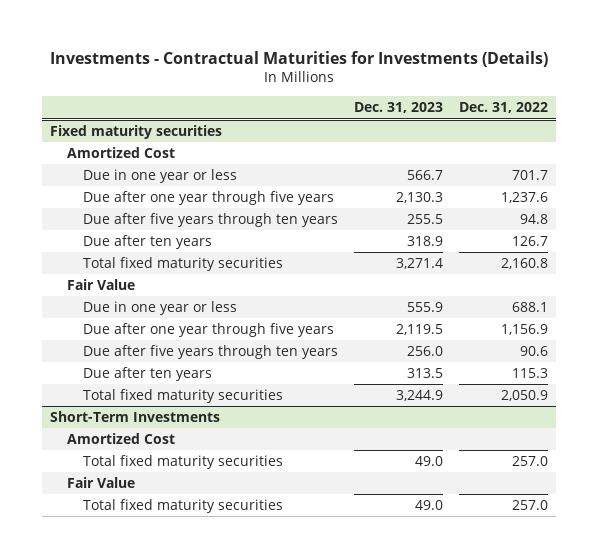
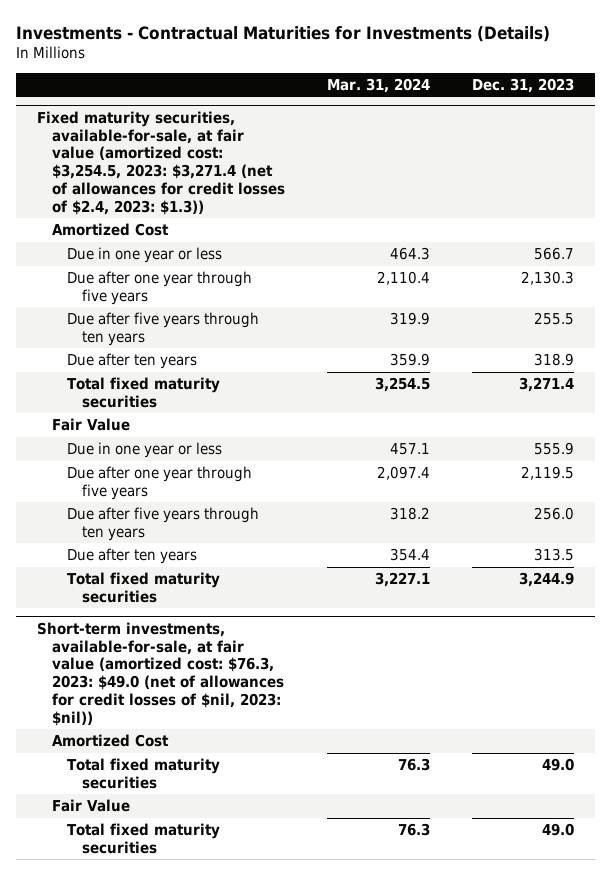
- | Dec. 31, 2023 | Dec. 31, 2022
+ | Mar. 31, 2024 | Dec. 31, 2023
- Fixed maturity securities
+ Fixed maturity securities, available-for-sale, at fair value (amortized cost: $3,254.5, 2023: $3,271.4 (net of allowances for credit losses of $2.4, 2023: $1.3))
- Short-Term Investments
+ Short-term investments, available-for-sale, at fair value (amortized cost: $76.3, 2023: $49.0 (net of allowances for credit losses of $nil, 2023: $nil))

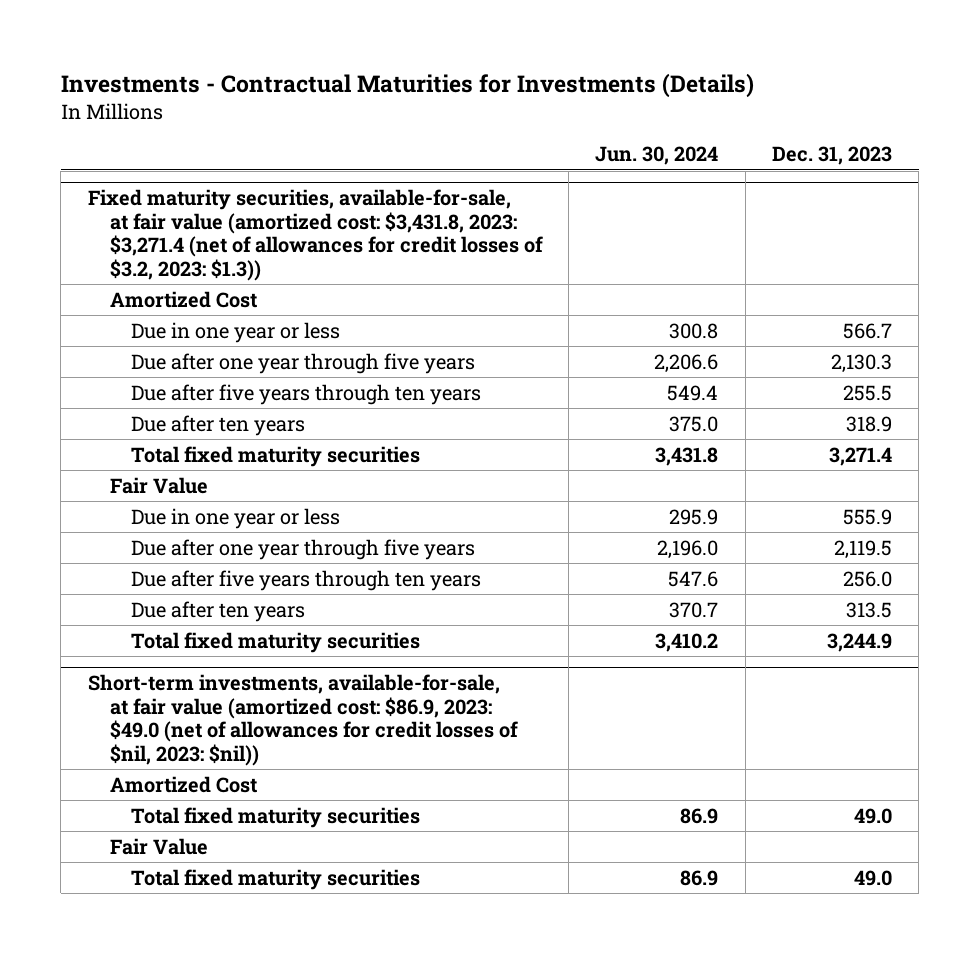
- | Mar. 31, 2024 | Dec. 31, 2023
+ | Jun. 30, 2024 | Dec. 31, 2023
- Fixed maturity securities, available-for-sale, at fair value (amortized cost: $3,254.5, 2023: $3,271.4 (net of allowances for credit losses of $2.4, 2023: $1.3))
+ Fixed maturity securities, available-for-sale, at fair value (amortized cost: $3,431.8, 2023: $3,271.4 (net of allowances for credit losses of $3.2, 2023: $1.3))
- Short-term investments, available-for-sale, at fair value (amortized cost: $76.3, 2023: $49.0 (net of allowances for credit losses of $nil, 2023: $nil))
+ Short-term investments, available-for-sale, at fair value (amortized cost: $86.9, 2023: $49.0 (net of allowances for credit losses of $nil, 2023: $nil))

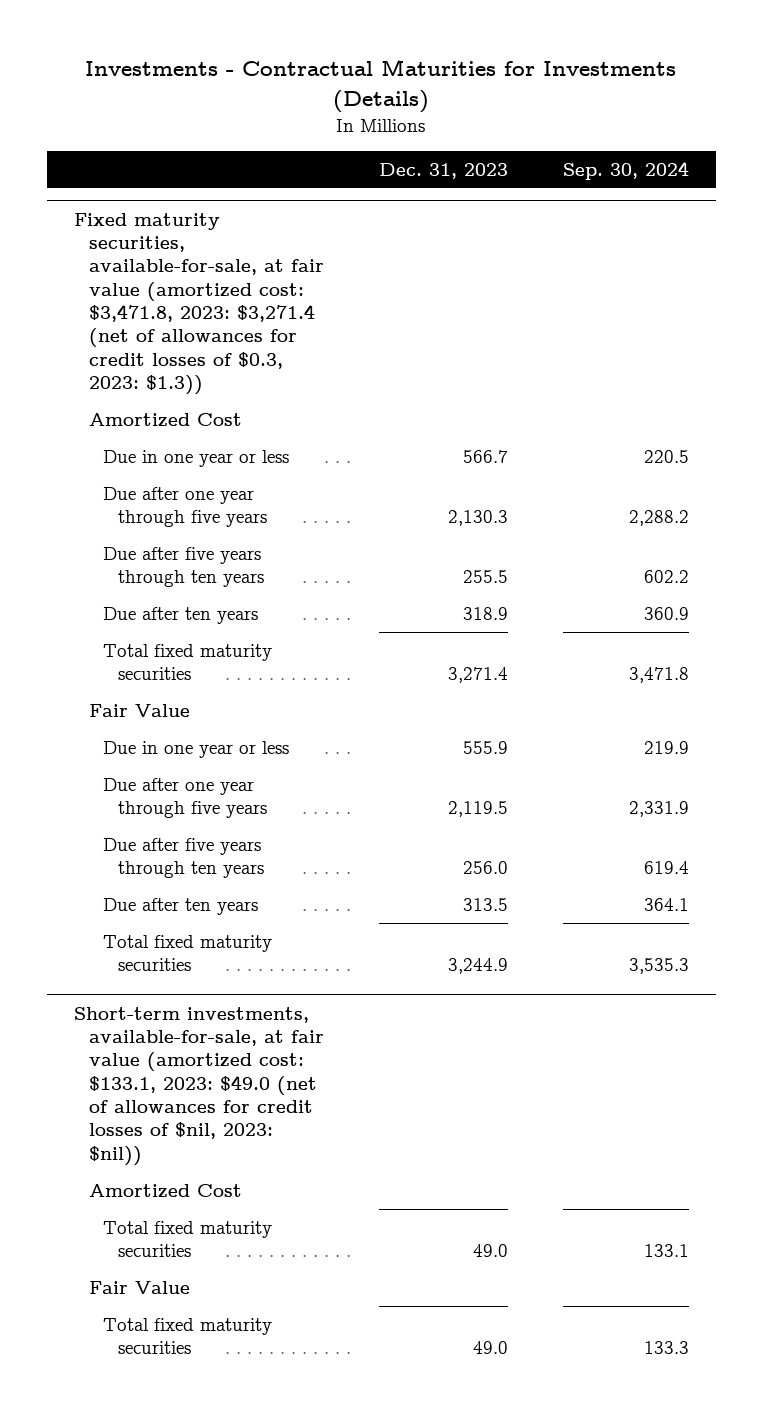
- | Jun. 30, 2024 | Dec. 31, 2023
+ | Dec. 31, 2023 | Sep. 30, 2024
- Fixed maturity securities, available-for-sale, at fair value (amortized cost: $3,431.8, 2023: $3,271.4 (net of allowances for credit losses of $3.2, 2023: $1.3))
+ Fixed maturity securities, available-for-sale, at fair value (amortized cost: $3,471.8, 2023: $3,271.4 (net of allowances for credit losses of $0.3, 2023: $1.3))
- Short-term investments, available-for-sale, at fair value (amortized cost: $86.9, 2023: $49.0 (net of allowances for credit losses of $nil, 2023: $nil))
+ Short-term investments, available-for-sale, at fair value (amortized cost: $133.1, 2023: $49.0 (net of allowances for credit losses of $nil, 2023: $nil))

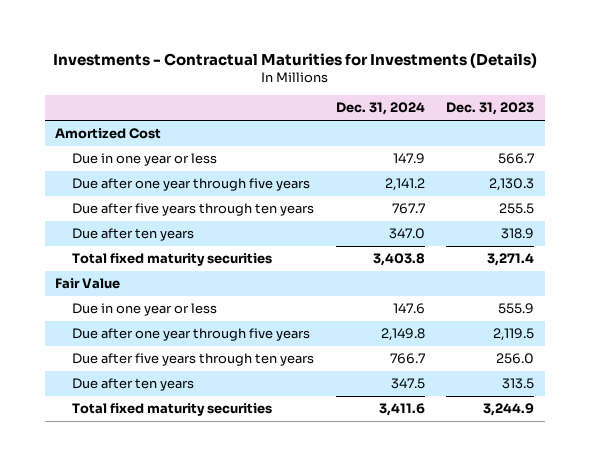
- | Dec. 31, 2023 | Sep. 30, 2024
+ | Dec. 31, 2024 | Dec. 31, 2023
- Fixed maturity securities, available-for-sale, at fair value (amortized cost: $3,471.8, 2023: $3,271.4 (net of allowances for credit losses of $0.3, 2023: $1.3))
- Short-term investments, available-for-sale, at fair value (amortized cost: $133.1, 2023: $49.0 (net of allowances for credit losses of $nil, 2023: $nil))
- Amortized Cost
- Total fixed maturity securities | 49.0 | 133.1
- Fair Value
- Total fixed maturity securities | 49.0 | 133.3

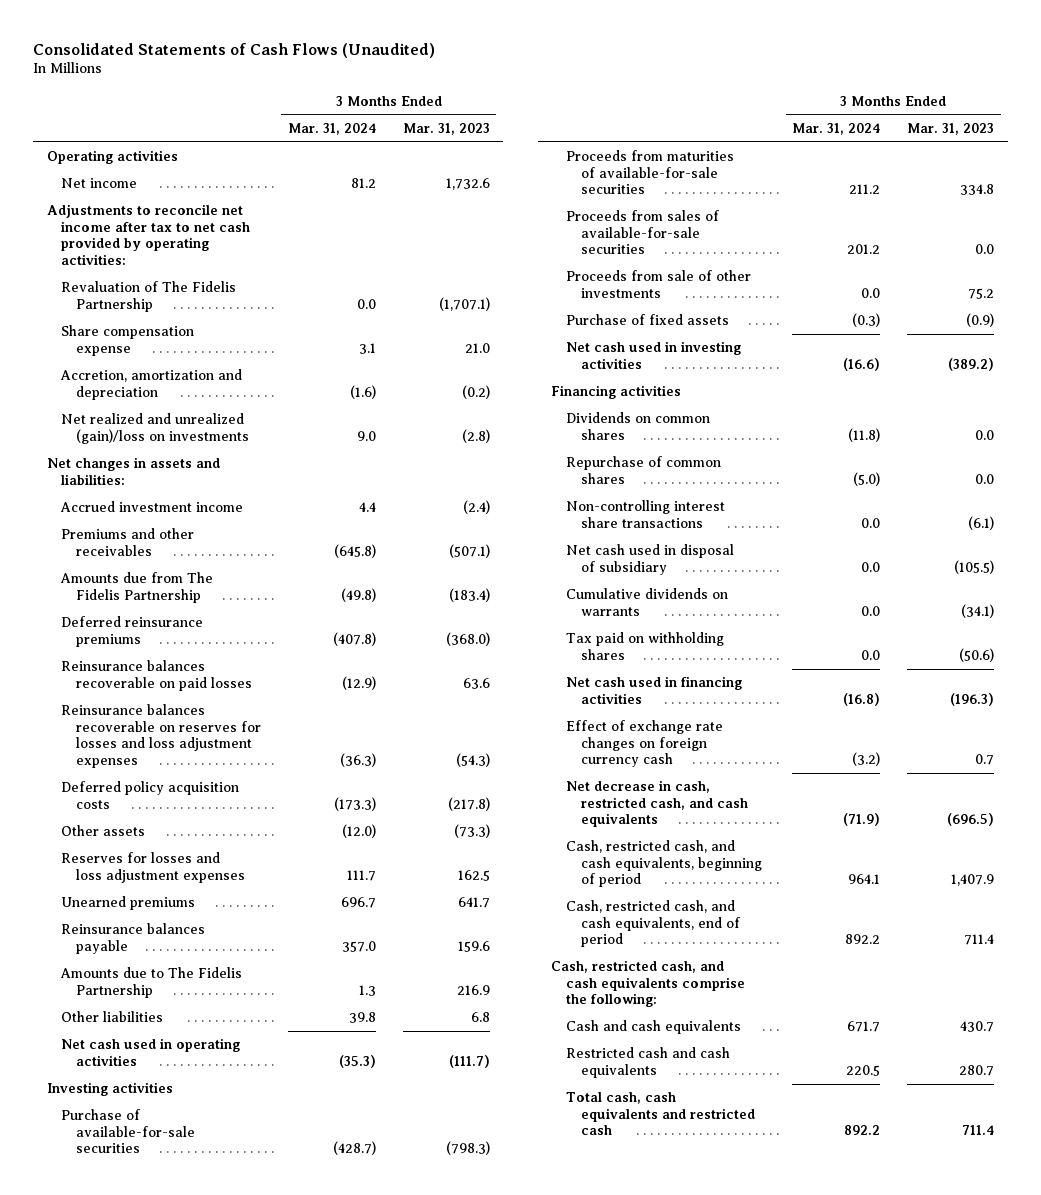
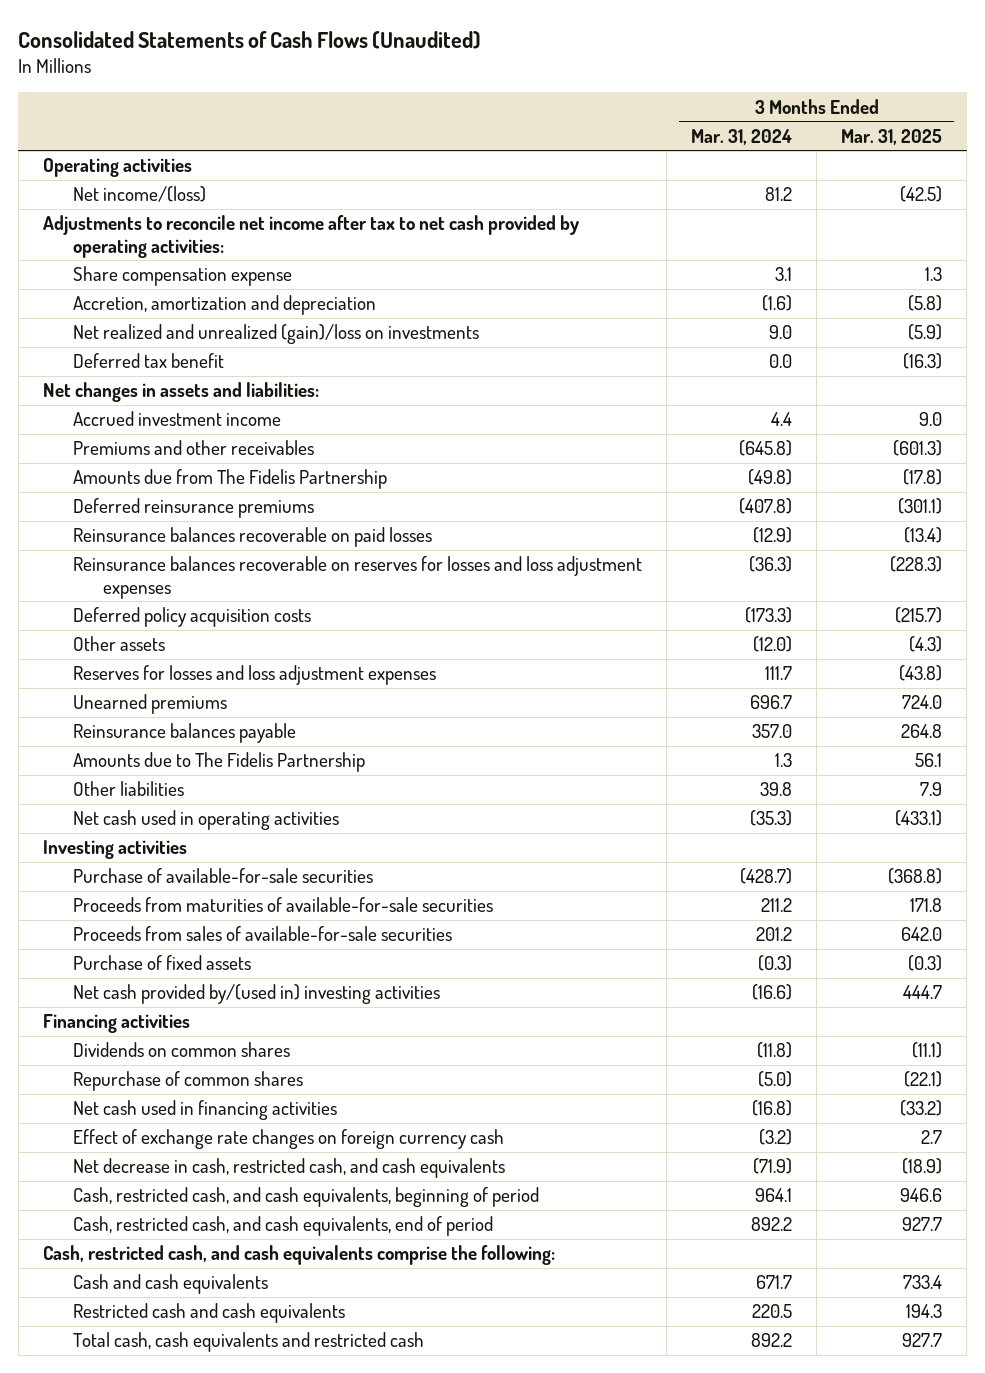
- | 3 Months Ended Mar. 31, 2024 | 3 Months Ended Mar. 31, 2023
+ | 3 Months Ended Mar. 31, 2024 | 3 Months Ended Mar. 31, 2025
- Net income | 81.2 | 1,732.6
+ Net income/(loss) | 81.2 | (42.5)
- Revaluation of The Fidelis Partnership | 0.0 | (1,707.1)
+ Deferred tax benefit | 0.0 | (16.3)
- Proceeds from sale of other investments | 0.0 | 75.2
- Net cash used in investing activities | (16.6) | (389.2)
+ Net cash provided by/(used in) investing activities | (16.6) | 444.7
- Non-controlling interest share transactions | 0.0 | (6.1)
- Net cash used in disposal of subsidiary | 0.0 | (105.5)
- Cumulative dividends on warrants | 0.0 | (34.1)
- Tax paid on withholding shares | 0.0 | (50.6)

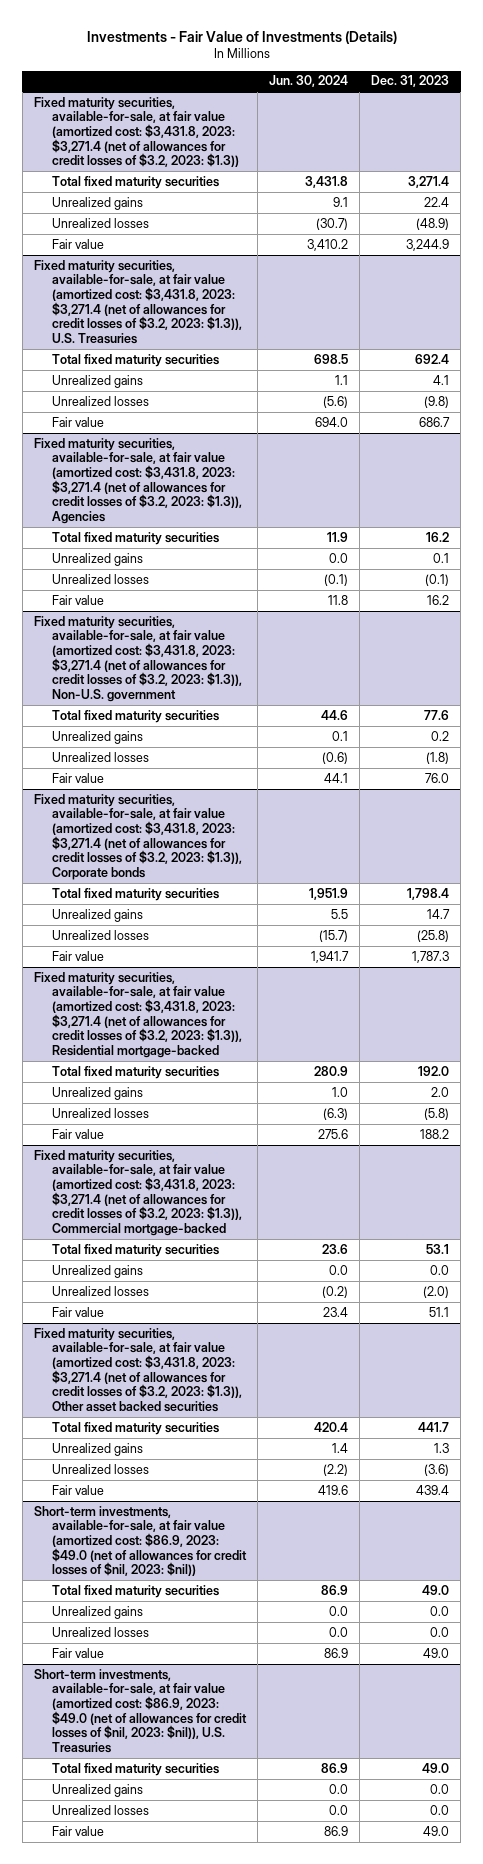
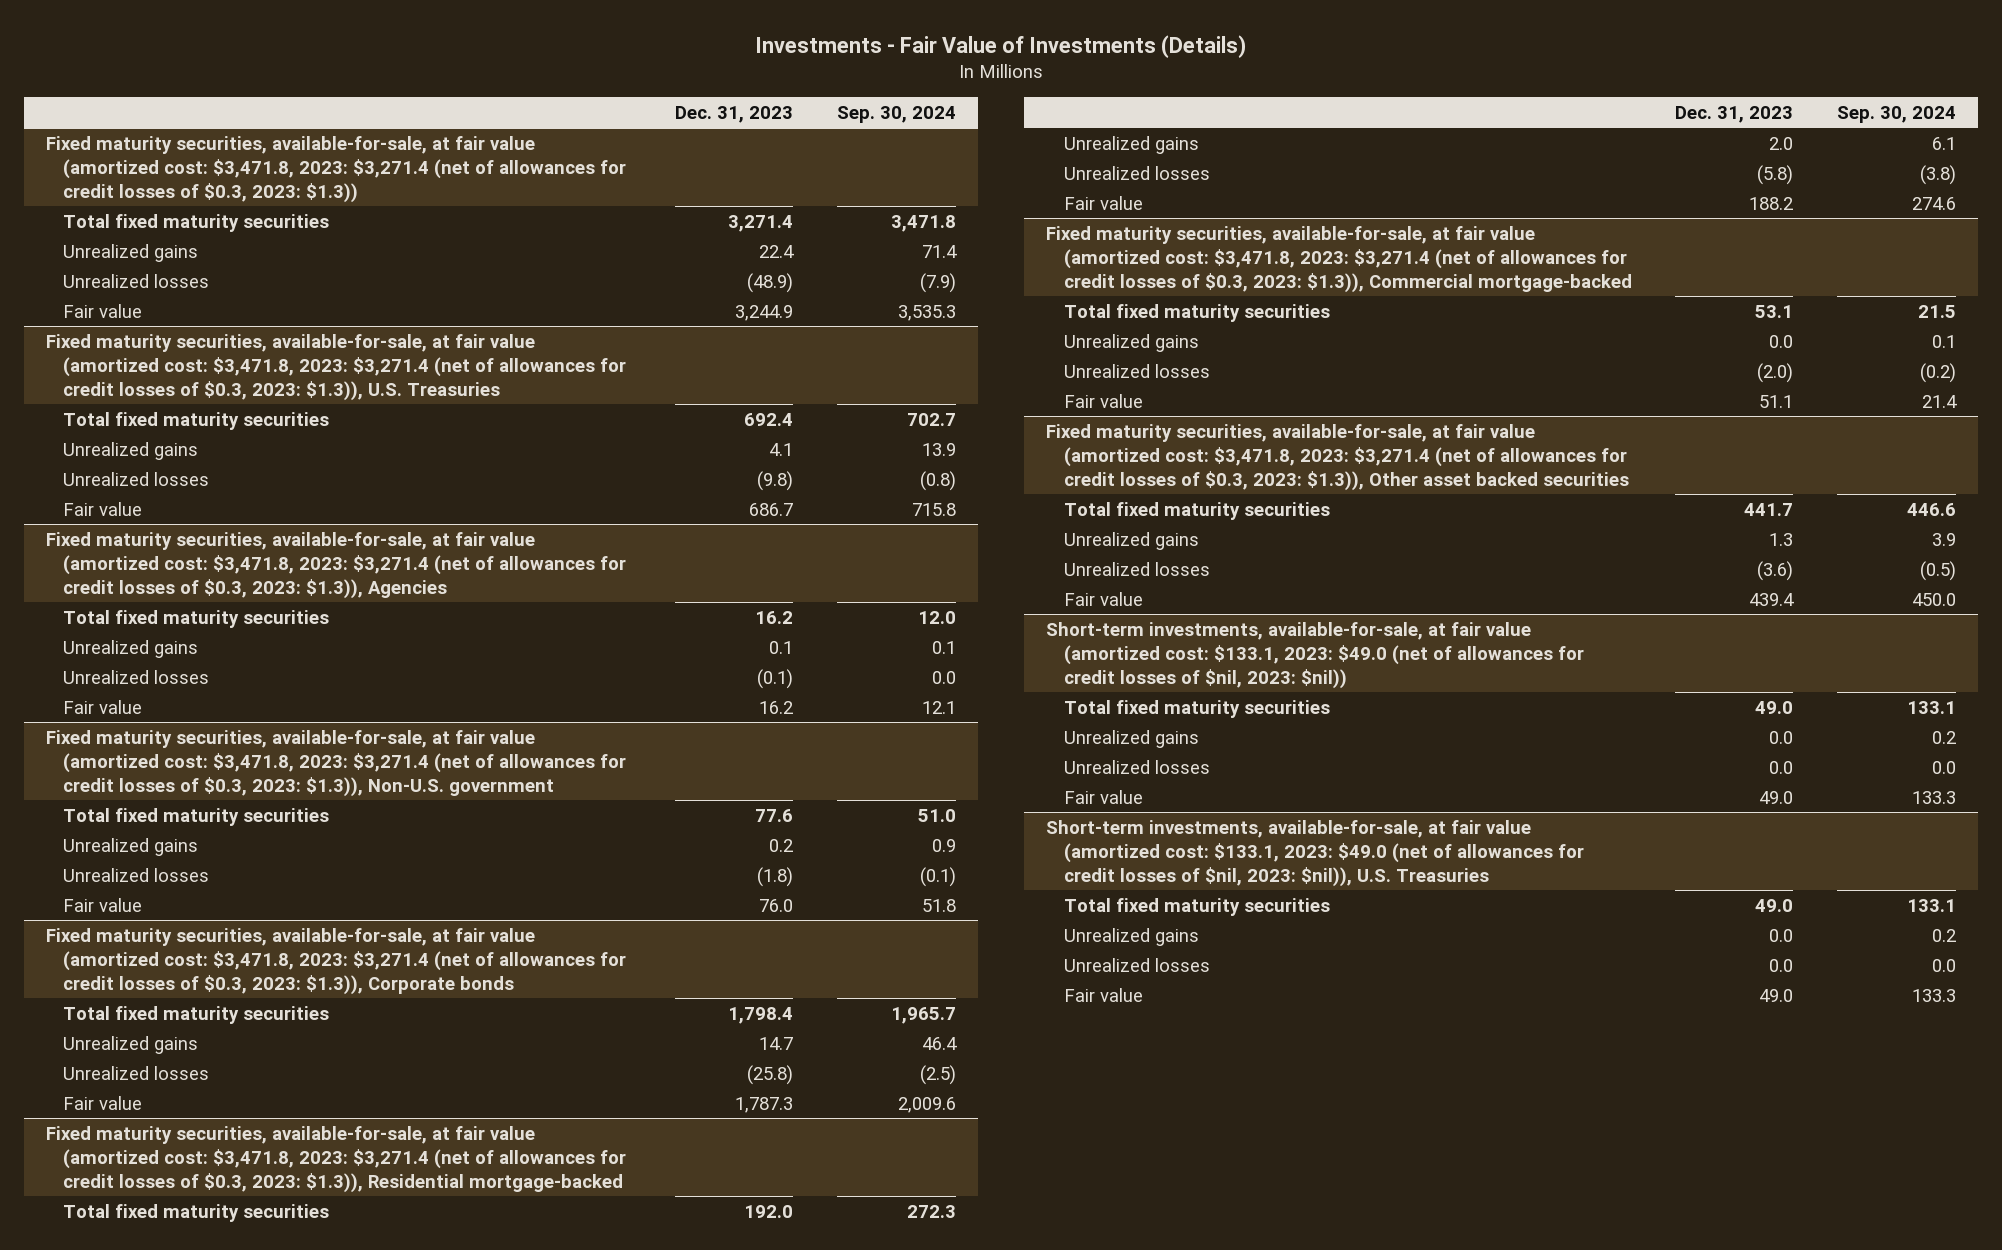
- | Jun. 30, 2024 | Dec. 31, 2023
+ | Dec. 31, 2023 | Sep. 30, 2024
- Fixed maturity securities, available-for-sale, at fair value (amortized cost: $3,431.8, 2023: $3,271.4 (net of allowances for credit losses of $3.2, 2023: $1.3))
+ Fixed maturity securities, available-for-sale, at fair value (amortized cost: $3,471.8, 2023: $3,271.4 (net of allowances for credit losses of $0.3, 2023: $1.3))
- Fixed maturity securities, available-for-sale, at fair value (amortized cost: $3,431.8, 2023: $3,271.4 (net of allowances for credit losses of $3.2, 2023: $1.3)), U.S. Treasuries
+ Fixed maturity securities, available-for-sale, at fair value (amortized cost: $3,471.8, 2023: $3,271.4 (net of allowances for credit losses of $0.3, 2023: $1.3)), U.S. Treasuries
- Fixed maturity securities, available-for-sale, at fair value (amortized cost: $3,431.8, 2023: $3,271.4 (net of allowances for credit losses of $3.2, 2023: $1.3)), Agencies
+ Fixed maturity securities, available-for-sale, at fair value (amortized cost: $3,471.8, 2023: $3,271.4 (net of allowances for credit losses of $0.3, 2023: $1.3)), Agencies
- Fixed maturity securities, available-for-sale, at fair value (amortized cost: $3,431.8, 2023: $3,271.4 (net of allowances for credit losses of $3.2, 2023: $1.3)), Non-U.S. government
+ Fixed maturity securities, available-for-sale, at fair value (amortized cost: $3,471.8, 2023: $3,271.4 (net of allowances for credit losses of $0.3, 2023: $1.3)), Non-U.S. government
- Fixed maturity securities, available-for-sale, at fair value (amortized cost: $3,431.8, 2023: $3,271.4 (net of allowances for credit losses of $3.2, 2023: $1.3)), Corporate bonds
+ Fixed maturity securities, available-for-sale, at fair value (amortized cost: $3,471.8, 2023: $3,271.4 (net of allowances for credit losses of $0.3, 2023: $1.3)), Corporate bonds
- Fixed maturity securities, available-for-sale, at fair value (amortized cost: $3,431.8, 2023: $3,271.4 (net of allowances for credit losses of $3.2, 2023: $1.3)), Residential mortgage-backed
+ Fixed maturity securities, available-for-sale, at fair value (amortized cost: $3,471.8, 2023: $3,271.4 (net of allowances for credit losses of $0.3, 2023: $1.3)), Residential mortgage-backed
- Fixed maturity securities, available-for-sale, at fair value (amortized cost: $3,431.8, 2023: $3,271.4 (net of allowances for credit losses of $3.2, 2023: $1.3)), Commercial mortgage-backed
+ Fixed maturity securities, available-for-sale, at fair value (amortized cost: $3,471.8, 2023: $3,271.4 (net of allowances for credit losses of $0.3, 2023: $1.3)), Commercial mortgage-backed
- Fixed maturity securities, available-for-sale, at fair value (amortized cost: $3,431.8, 2023: $3,271.4 (net of allowances for credit losses of $3.2, 2023: $1.3)), Other asset backed securities
+ Fixed maturity securities, available-for-sale, at fair value (amortized cost: $3,471.8, 2023: $3,271.4 (net of allowances for credit losses of $0.3, 2023: $1.3)), Other asset backed securities
- Short-term investments, available-for-sale, at fair value (amortized cost: $86.9, 2023: $49.0 (net of allowances for credit losses of $nil, 2023: $nil))
+ Short-term investments, available-for-sale, at fair value (amortized cost: $133.1, 2023: $49.0 (net of allowances for credit losses of $nil, 2023: $nil))
- Short-term investments, available-for-sale, at fair value (amortized cost: $86.9, 2023: $49.0 (net of allowances for credit losses of $nil, 2023: $nil)), U.S. Treasuries
+ Short-term investments, available-for-sale, at fair value (amortized cost: $133.1, 2023: $49.0 (net of allowances for credit losses of $nil, 2023: $nil)), U.S. Treasuries

